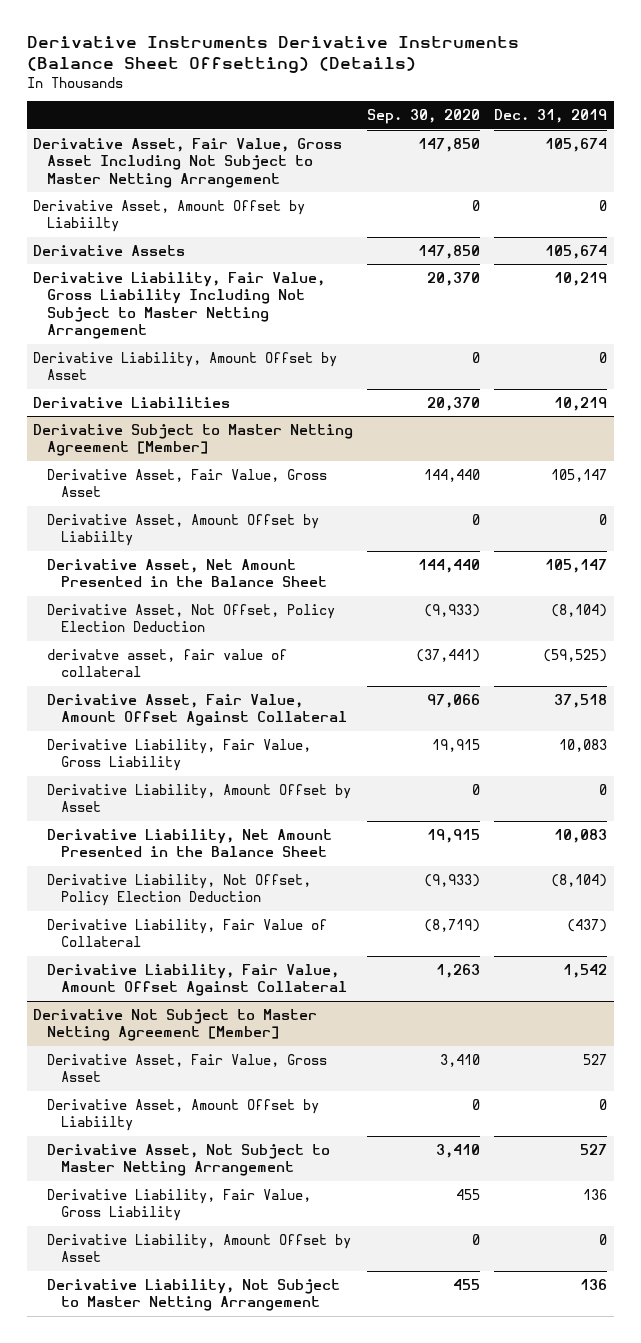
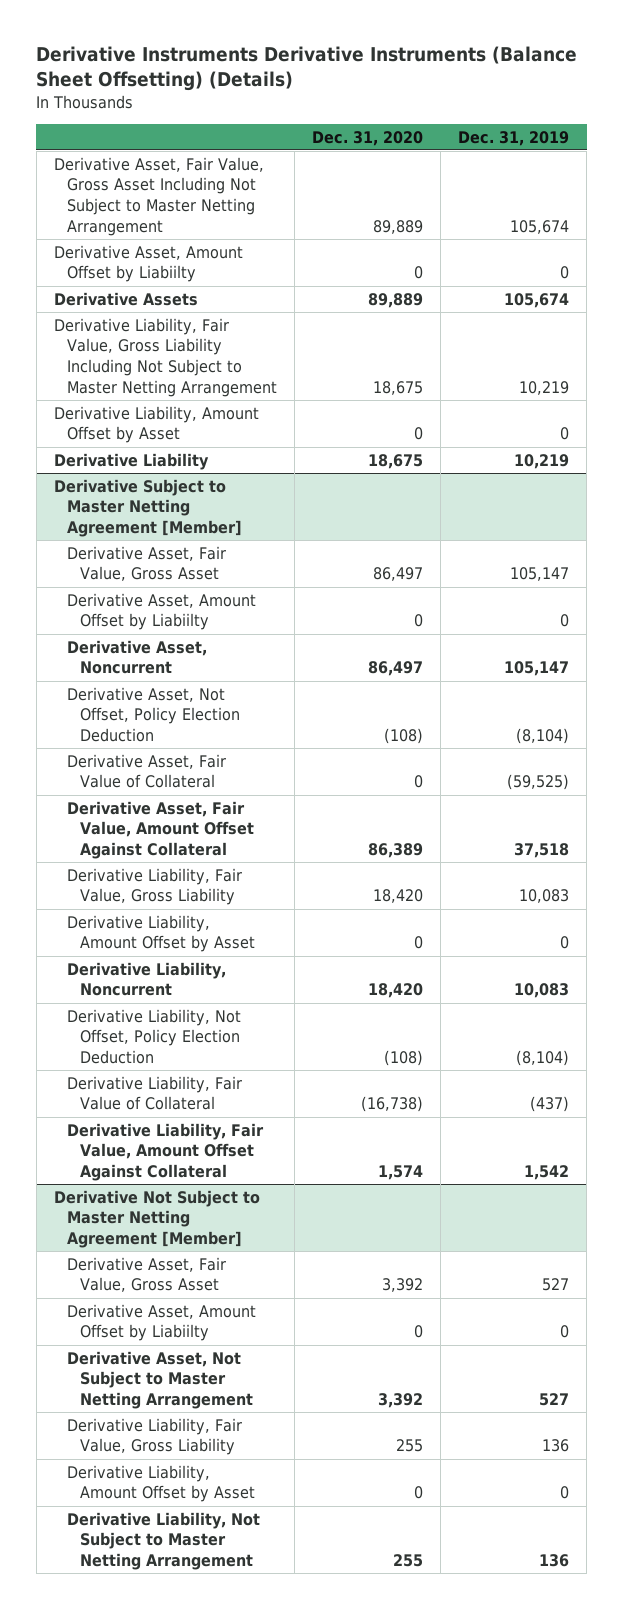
- | Sep. 30, 2020 | Dec. 31, 2019
+ | Dec. 31, 2020 | Dec. 31, 2019
- Derivative Liabilities | 20,370 | 10,219
+ Derivative Liability | 18,675 | 10,219
@ Derivative Subject to Master Netting Agreement [Member]
- Derivative Asset, Net Amount Presented in the Balance Sheet | 144,440 | 105,147
+ Derivative Asset, Noncurrent | 86,497 | 105,147
- derivatve asset, fair value of collateral | (37,441) | (59,525)
+ Derivative Asset, Fair Value of Collateral | 0 | (59,525)
- Derivative Liability, Net Amount Presented in the Balance Sheet | 19,915 | 10,083
+ Derivative Liability, Noncurrent | 18,420 | 10,083

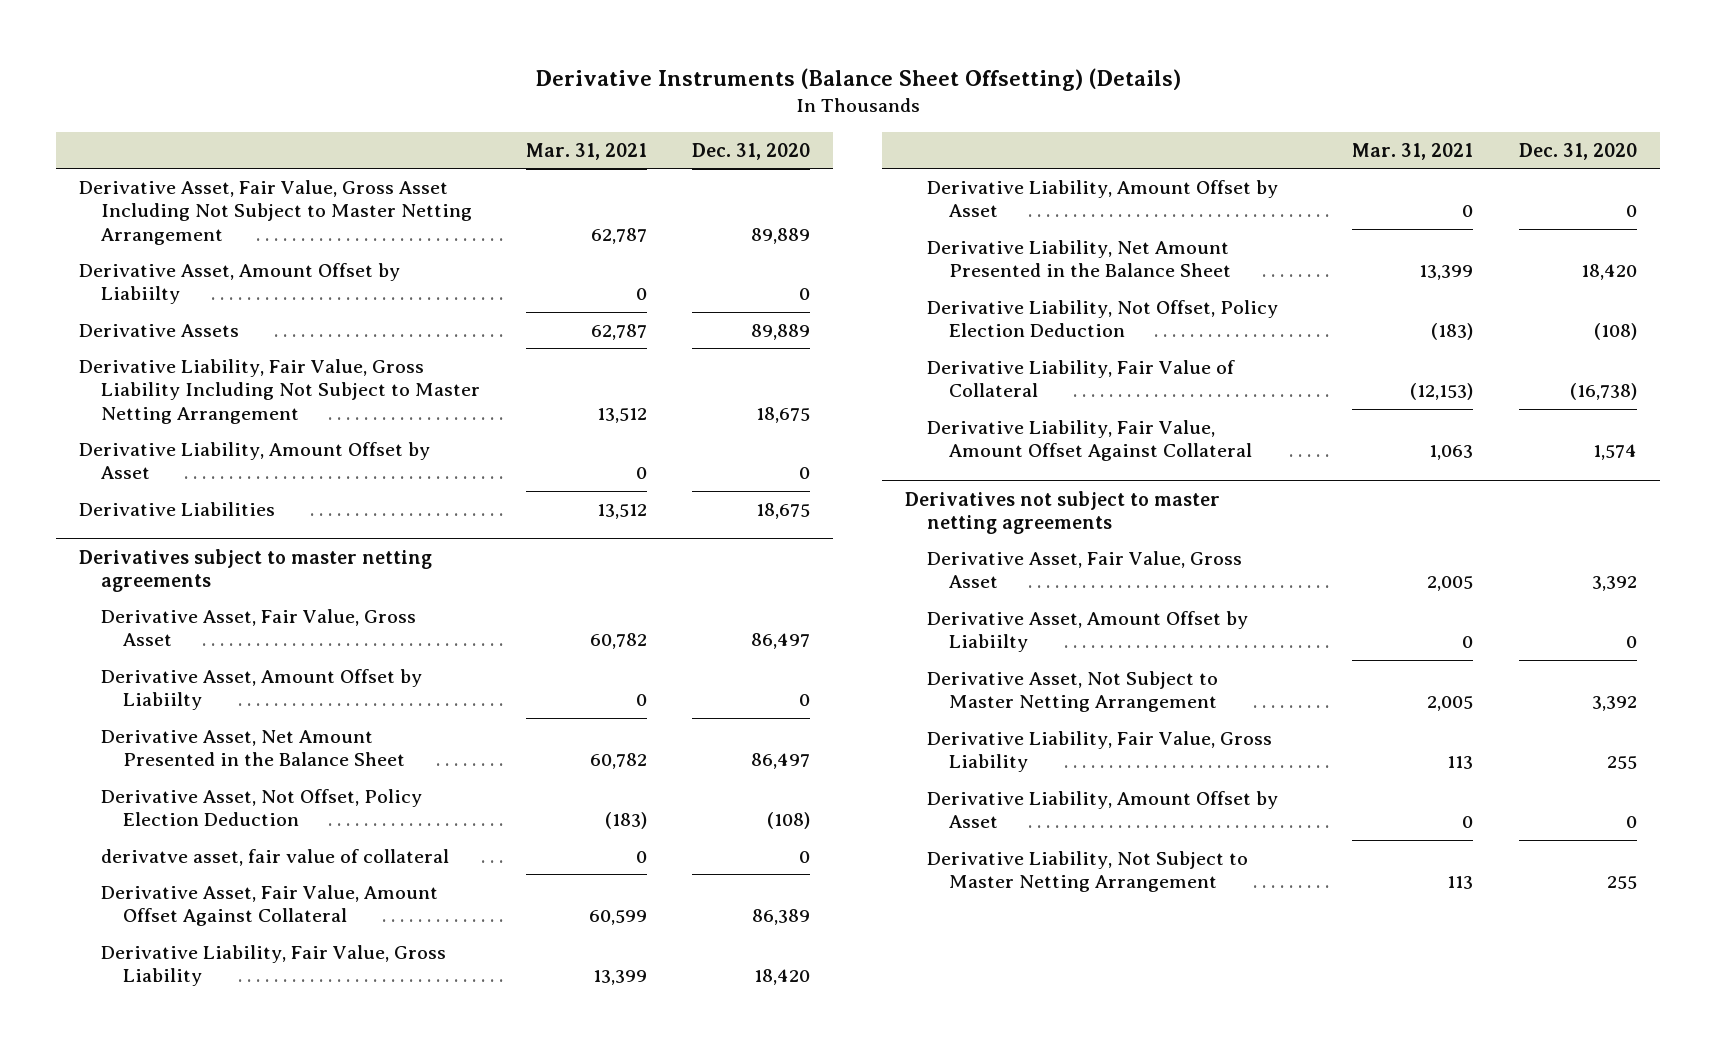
- Derivative Instruments Derivative Instruments (Balance Sheet Offsetting) (Details)
+ Derivative Instruments (Balance Sheet Offsetting) (Details)
- | Dec. 31, 2020 | Dec. 31, 2019
+ | Mar. 31, 2021 | Dec. 31, 2020
- Derivative Liability | 18,675 | 10,219
- Derivative Subject to Master Netting Agreement [Member]
+ Derivative Liabilities | 13,512 | 18,675
+ Derivatives subject to master netting agreements
- Derivative Asset, Noncurrent | 86,497 | 105,147
+ Derivative Asset, Net Amount Presented in the Balance Sheet | 60,782 | 86,497
- Derivative Asset, Fair Value of Collateral | 0 | (59,525)
+ derivatve asset, fair value of collateral | 0 | 0
- Derivative Liability, Noncurrent | 18,420 | 10,083
+ Derivative Liability, Net Amount Presented in the Balance Sheet | 13,399 | 18,420
- Derivative Not Subject to Master Netting Agreement [Member]
+ Derivatives not subject to master netting agreements

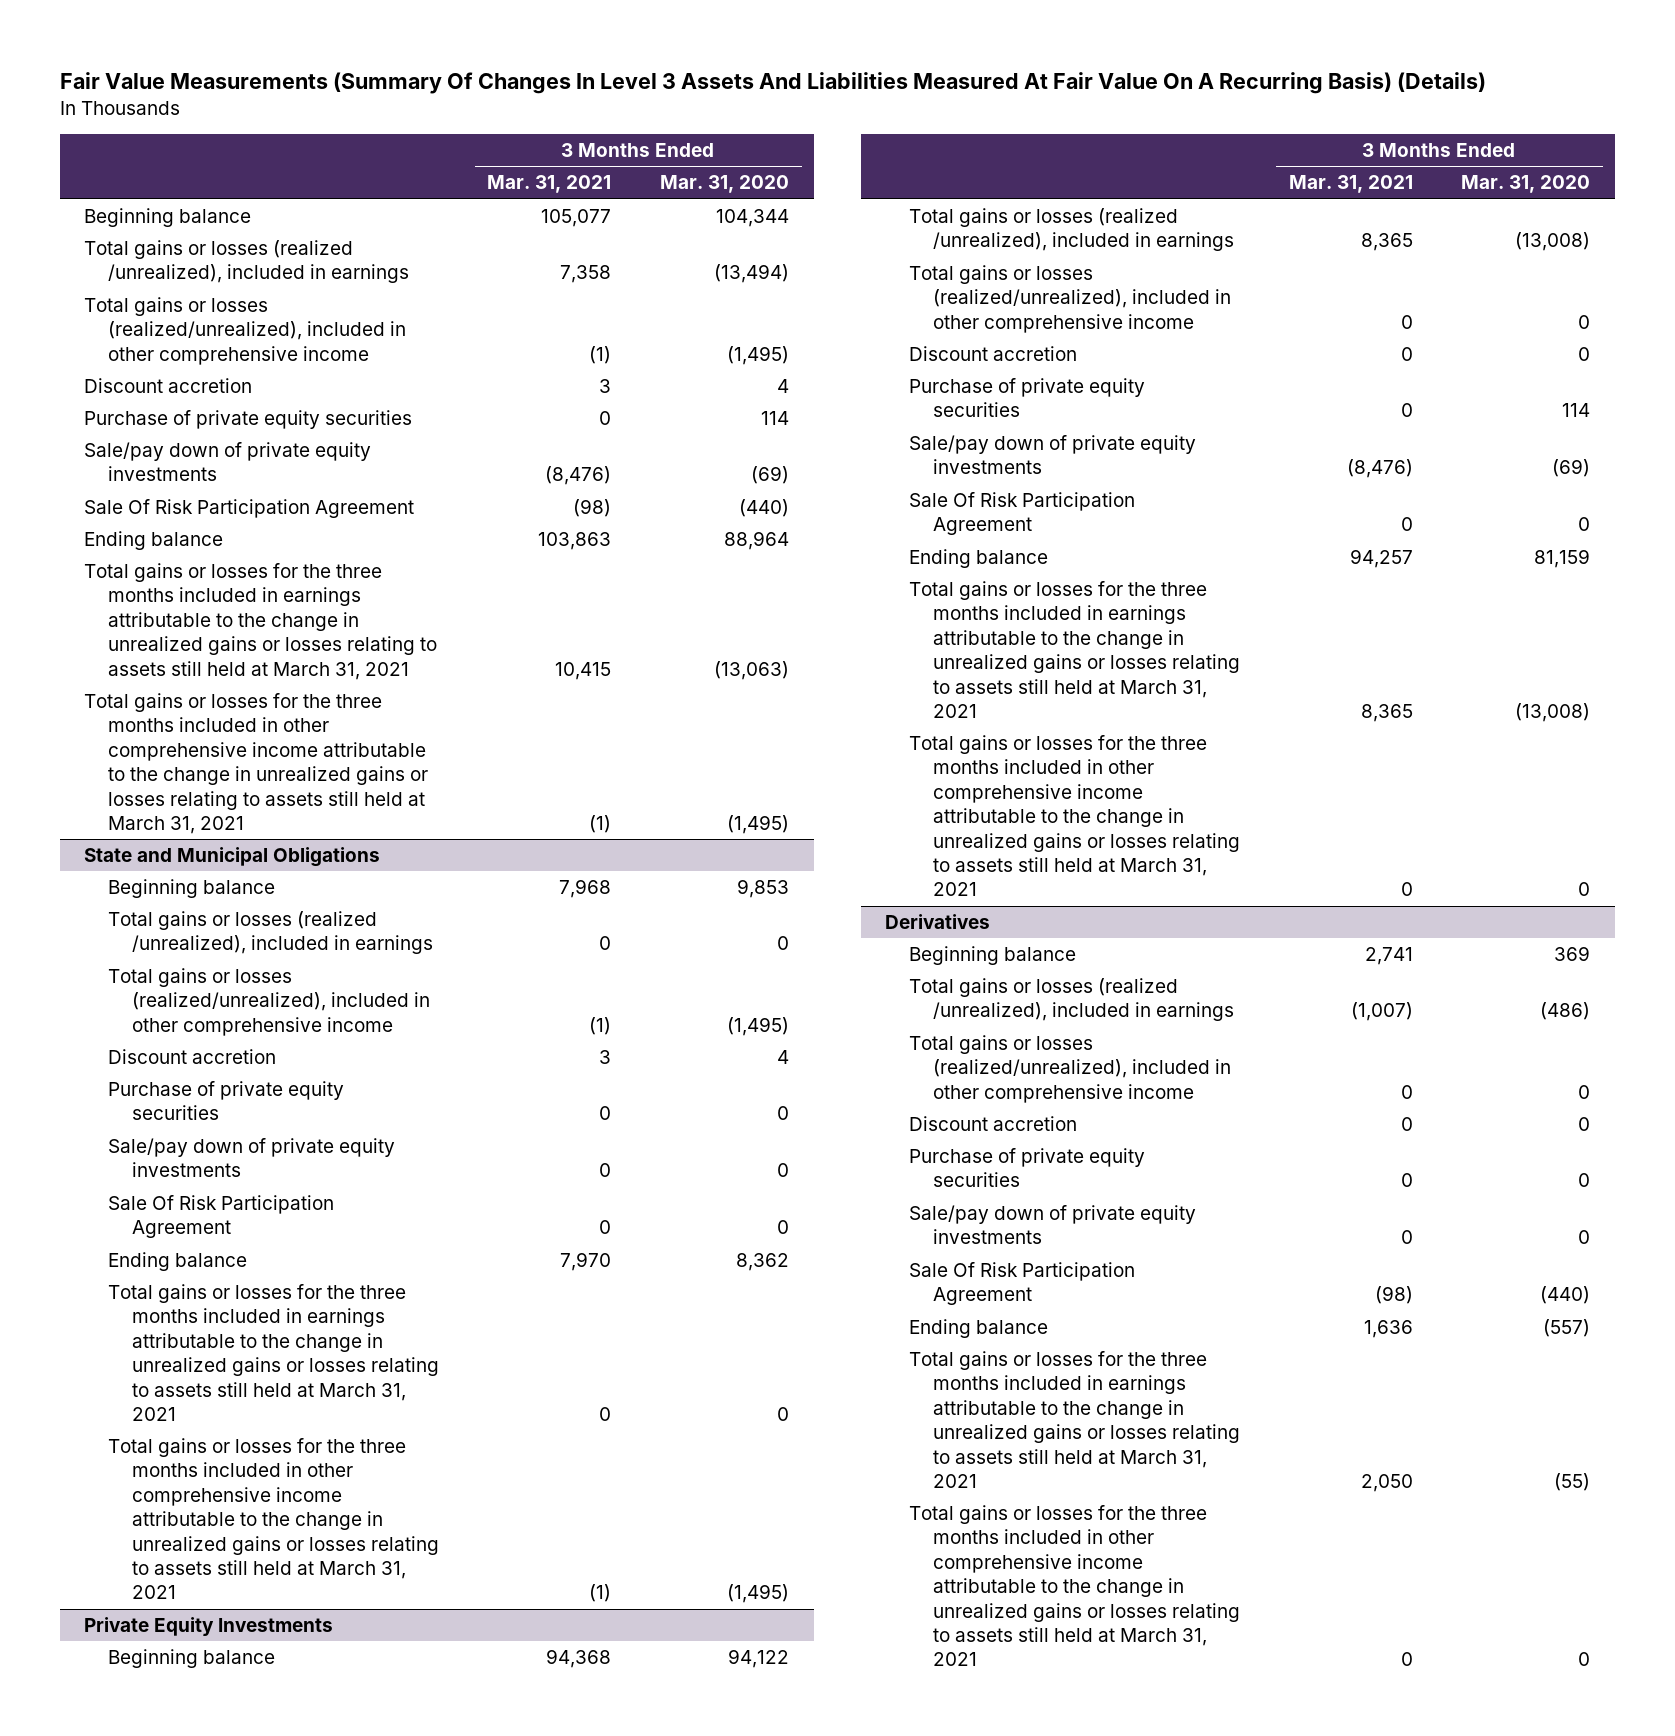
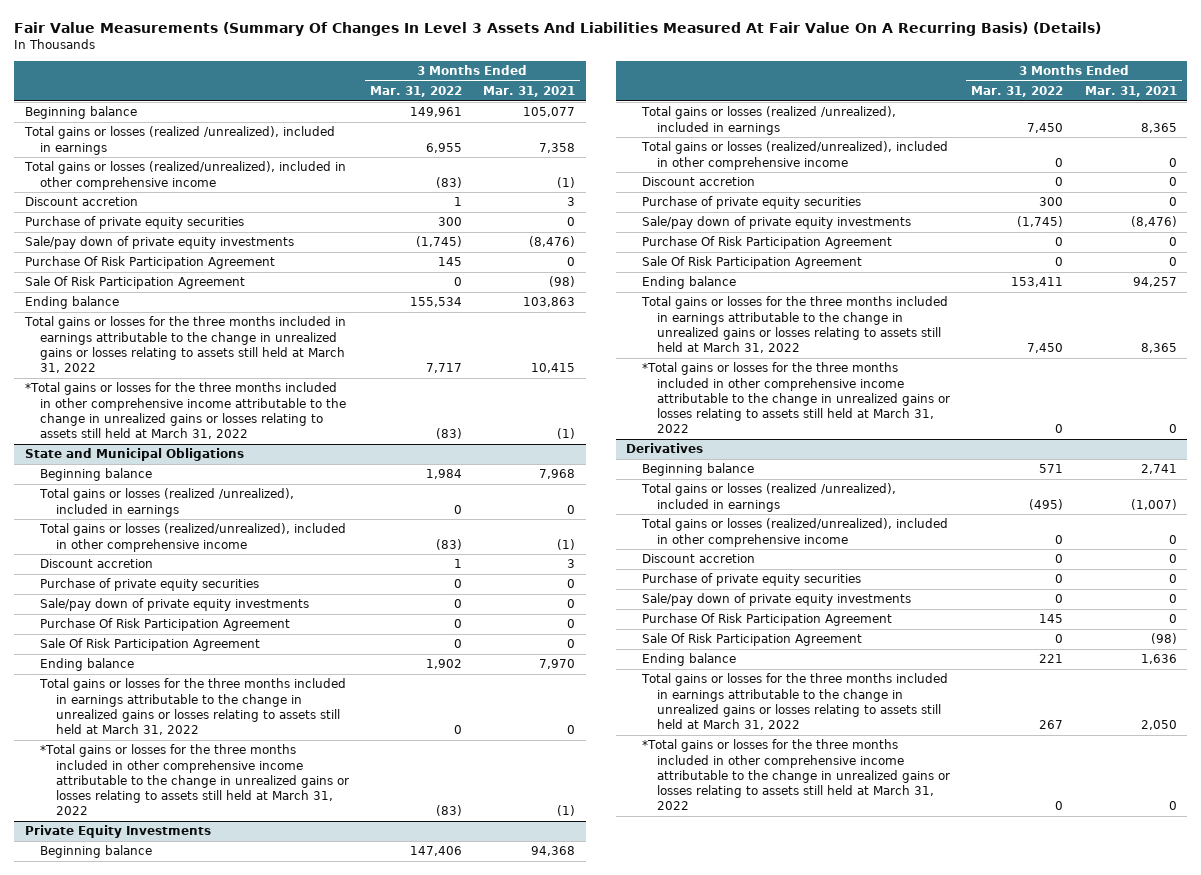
- | 3 Months Ended Mar. 31, 2021 | 3 Months Ended Mar. 31, 2020
+ | 3 Months Ended Mar. 31, 2022 | 3 Months Ended Mar. 31, 2021
+ Purchase Of Risk Participation Agreement | 145 | 0
- Total gains or losses for the three months included in earnings attributable to the change in unrealized gains or losses relating to assets still held at March 31, 2021 | 10,415 | (13,063)
- Total gains or losses for the three months included in other comprehensive income attributable to the change in unrealized gains or losses relating to assets still held at March 31, 2021 | (1) | (1,495)
+ Total gains or losses for the three months included in earnings attributable to the change in unrealized gains or losses relating to assets still held at March 31, 2022 | 7,717 | 10,415
+ *Total gains or losses for the three months included in other comprehensive income attributable to the change in unrealized gains or losses relating to assets still held at March 31, 2022 | (83) | (1)
@ State and Municipal Obligations
+ Purchase Of Risk Participation Agreement | 0 | 0
- Total gains or losses for the three months included in earnings attributable to the change in unrealized gains or losses relating to assets still held at March 31, 2021 | 0 | 0
- Total gains or losses for the three months included in other comprehensive income attributable to the change in unrealized gains or losses relating to assets still held at March 31, 2021 | (1) | (1,495)
+ Total gains or losses for the three months included in earnings attributable to the change in unrealized gains or losses relating to assets still held at March 31, 2022 | 0 | 0
+ *Total gains or losses for the three months included in other comprehensive income attributable to the change in unrealized gains or losses relating to assets still held at March 31, 2022 | (83) | (1)
@ Private Equity Investments
+ Purchase Of Risk Participation Agreement | 0 | 0
- Total gains or losses for the three months included in earnings attributable to the change in unrealized gains or losses relating to assets still held at March 31, 2021 | 8,365 | (13,008)
- Total gains or losses for the three months included in other comprehensive income attributable to the change in unrealized gains or losses relating to assets still held at March 31, 2021 | 0 | 0
+ Total gains or losses for the three months included in earnings attributable to the change in unrealized gains or losses relating to assets still held at March 31, 2022 | 7,450 | 8,365
+ *Total gains or losses for the three months included in other comprehensive income attributable to the change in unrealized gains or losses relating to assets still held at March 31, 2022 | 0 | 0
@ Derivatives
+ Purchase Of Risk Participation Agreement | 145 | 0
- Total gains or losses for the three months included in earnings attributable to the change in unrealized gains or losses relating to assets still held at March 31, 2021 | 2,050 | (55)
- Total gains or losses for the three months included in other comprehensive income attributable to the change in unrealized gains or losses relating to assets still held at March 31, 2021 | 0 | 0
+ Total gains or losses for the three months included in earnings attributable to the change in unrealized gains or losses relating to assets still held at March 31, 2022 | 267 | 2,050
+ *Total gains or losses for the three months included in other comprehensive income attributable to the change in unrealized gains or losses relating to assets still held at March 31, 2022 | 0 | 0

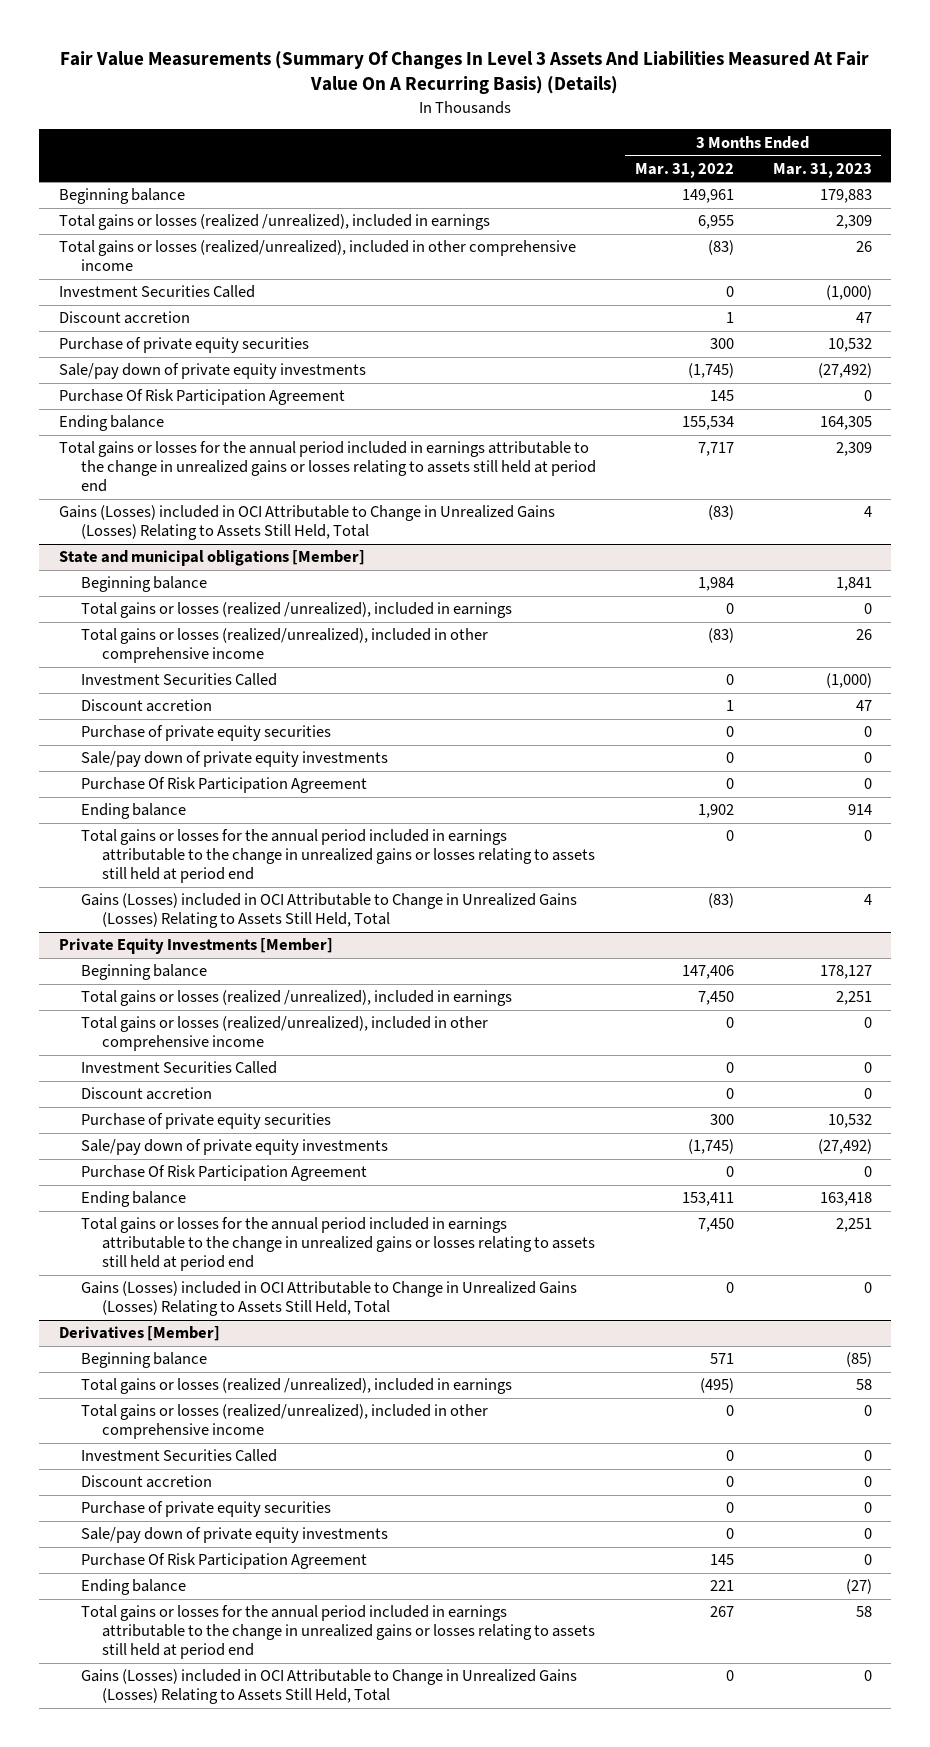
- | 3 Months Ended Mar. 31, 2022 | 3 Months Ended Mar. 31, 2021
+ | 3 Months Ended Mar. 31, 2022 | 3 Months Ended Mar. 31, 2023
+ Investment Securities Called | 0 | (1,000)
- Sale Of Risk Participation Agreement | 0 | (98)
- Total gains or losses for the three months included in earnings attributable to the change in unrealized gains or losses relating to assets still held at March 31, 2022 | 7,717 | 10,415
- *Total gains or losses for the three months included in other comprehensive income attributable to the change in unrealized gains or losses relating to assets still held at March 31, 2022 | (83) | (1)
- State and Municipal Obligations
+ Total gains or losses for the annual period included in earnings attributable to the change in unrealized gains or losses relating to assets still held at period end | 7,717 | 2,309
+ Gains (Losses) included in OCI Attributable to Change in Unrealized Gains (Losses) Relating to Assets Still Held, Total | (83) | 4
+ State and municipal obligations [Member]
+ Investment Securities Called | 0 | (1,000)
- Sale Of Risk Participation Agreement | 0 | 0
- Total gains or losses for the three months included in earnings attributable to the change in unrealized gains or losses relating to assets still held at March 31, 2022 | 0 | 0
- *Total gains or losses for the three months included in other comprehensive income attributable to the change in unrealized gains or losses relating to assets still held at March 31, 2022 | (83) | (1)
- Private Equity Investments
+ Total gains or losses for the annual period included in earnings attributable to the change in unrealized gains or losses relating to assets still held at period end | 0 | 0
+ Gains (Losses) included in OCI Attributable to Change in Unrealized Gains (Losses) Relating to Assets Still Held, Total | (83) | 4
+ Private Equity Investments [Member]
+ Investment Securities Called | 0 | 0
- Sale Of Risk Participation Agreement | 0 | 0
- Total gains or losses for the three months included in earnings attributable to the change in unrealized gains or losses relating to assets still held at March 31, 2022 | 7,450 | 8,365
- *Total gains or losses for the three months included in other comprehensive income attributable to the change in unrealized gains or losses relating to assets still held at March 31, 2022 | 0 | 0
- Derivatives
+ Total gains or losses for the annual period included in earnings attributable to the change in unrealized gains or losses relating to assets still held at period end | 7,450 | 2,251
+ Gains (Losses) included in OCI Attributable to Change in Unrealized Gains (Losses) Relating to Assets Still Held, Total | 0 | 0
+ Derivatives [Member]
+ Investment Securities Called | 0 | 0
- Sale Of Risk Participation Agreement | 0 | (98)
- Total gains or losses for the three months included in earnings attributable to the change in unrealized gains or losses relating to assets still held at March 31, 2022 | 267 | 2,050
- *Total gains or losses for the three months included in other comprehensive income attributable to the change in unrealized gains or losses relating to assets still held at March 31, 2022 | 0 | 0
+ Total gains or losses for the annual period included in earnings attributable to the change in unrealized gains or losses relating to assets still held at period end | 267 | 58
+ Gains (Losses) included in OCI Attributable to Change in Unrealized Gains (Losses) Relating to Assets Still Held, Total | 0 | 0

